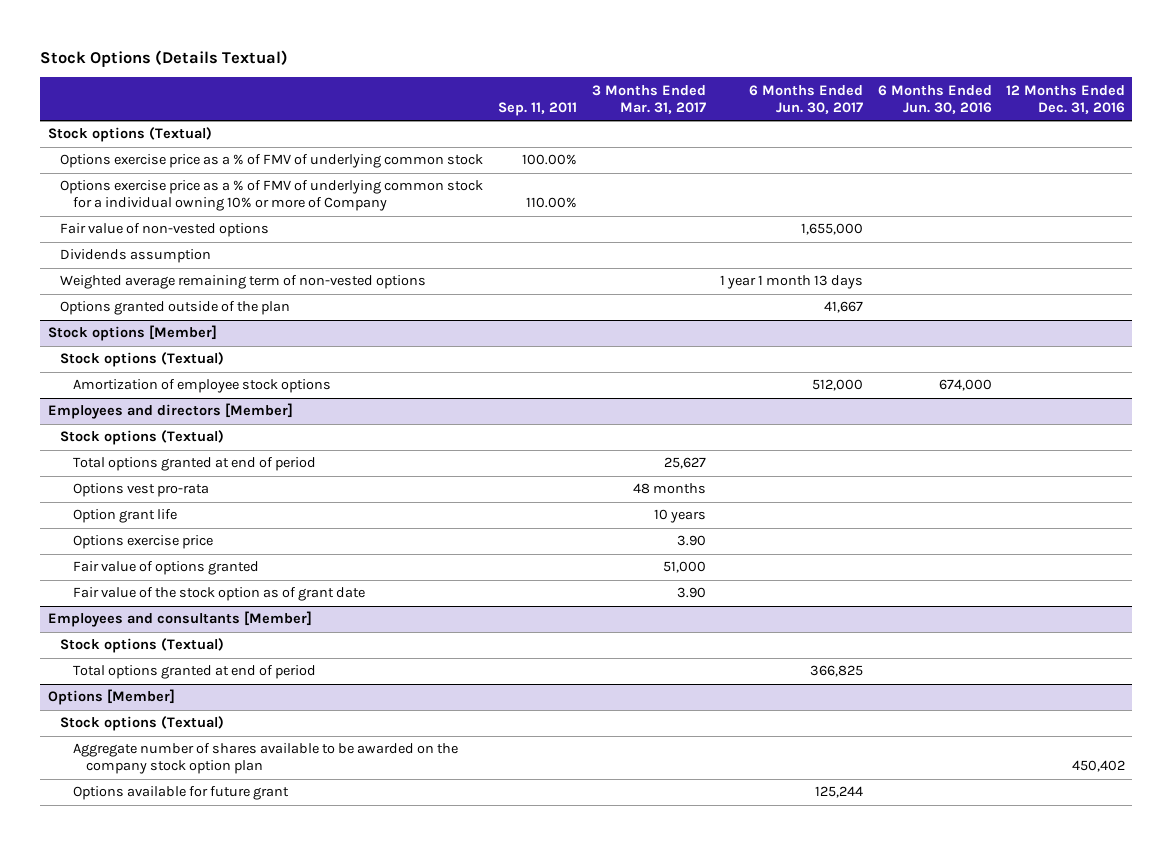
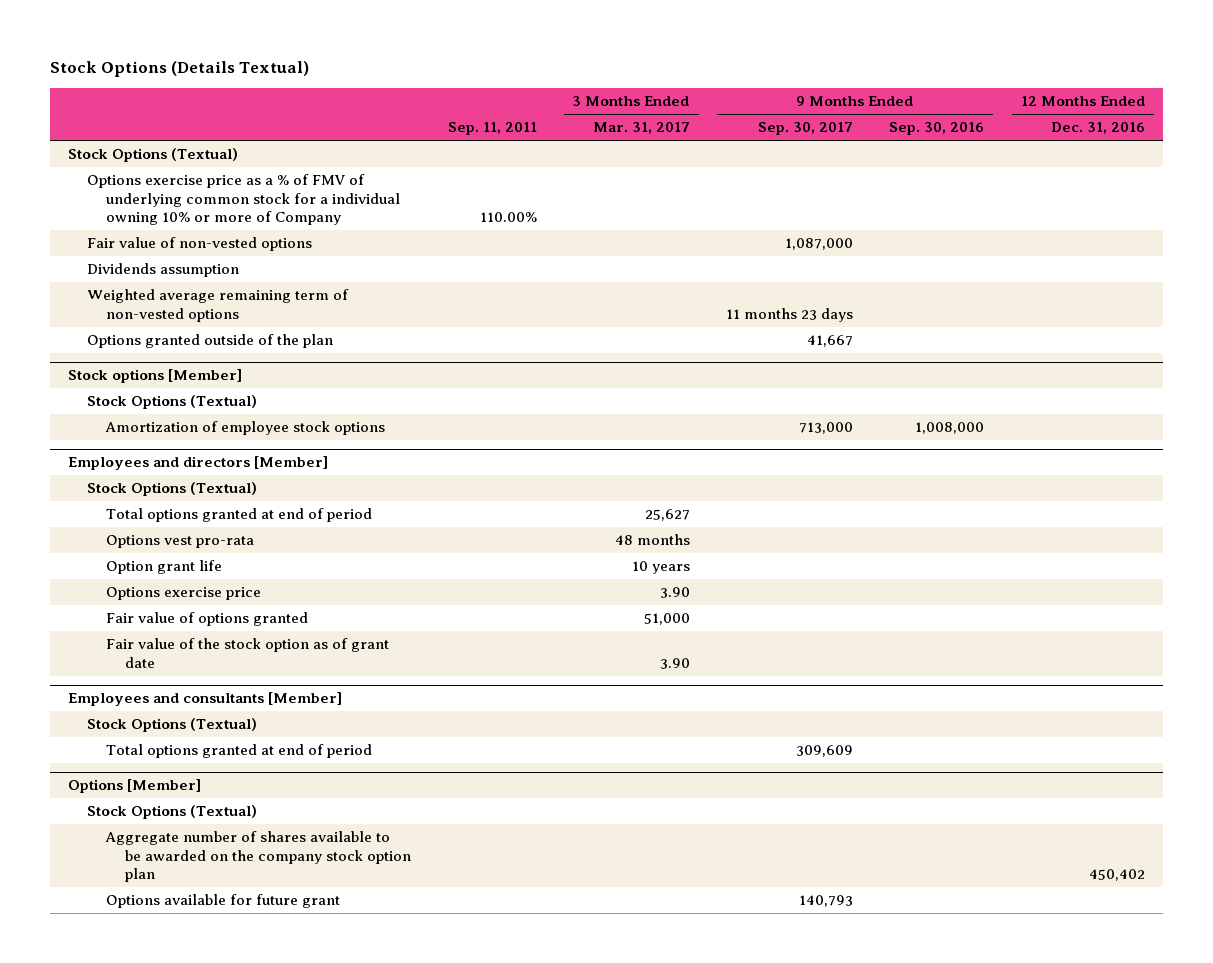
- | Sep. 11, 2011 | 3 Months Ended Mar. 31, 2017 | 6 Months Ended Jun. 30, 2017 | 6 Months Ended Jun. 30, 2016 | 12 Months Ended Dec. 31, 2016
+ | Sep. 11, 2011 | 3 Months Ended Mar. 31, 2017 | 9 Months Ended Sep. 30, 2017 | 9 Months Ended Sep. 30, 2016 | 12 Months Ended Dec. 31, 2016
- Stock options (Textual)
- Options exercise price as a % of FMV of underlying common stock | 100.00% | | | |
+ Stock Options (Textual)
@ Stock options [Member]
- Stock options (Textual)
+ Stock Options (Textual)
@ Employees and directors [Member]
- Stock options (Textual)
+ Stock Options (Textual)
@ Employees and consultants [Member]
- Stock options (Textual)
+ Stock Options (Textual)
@ Options [Member]
- Stock options (Textual)
+ Stock Options (Textual)

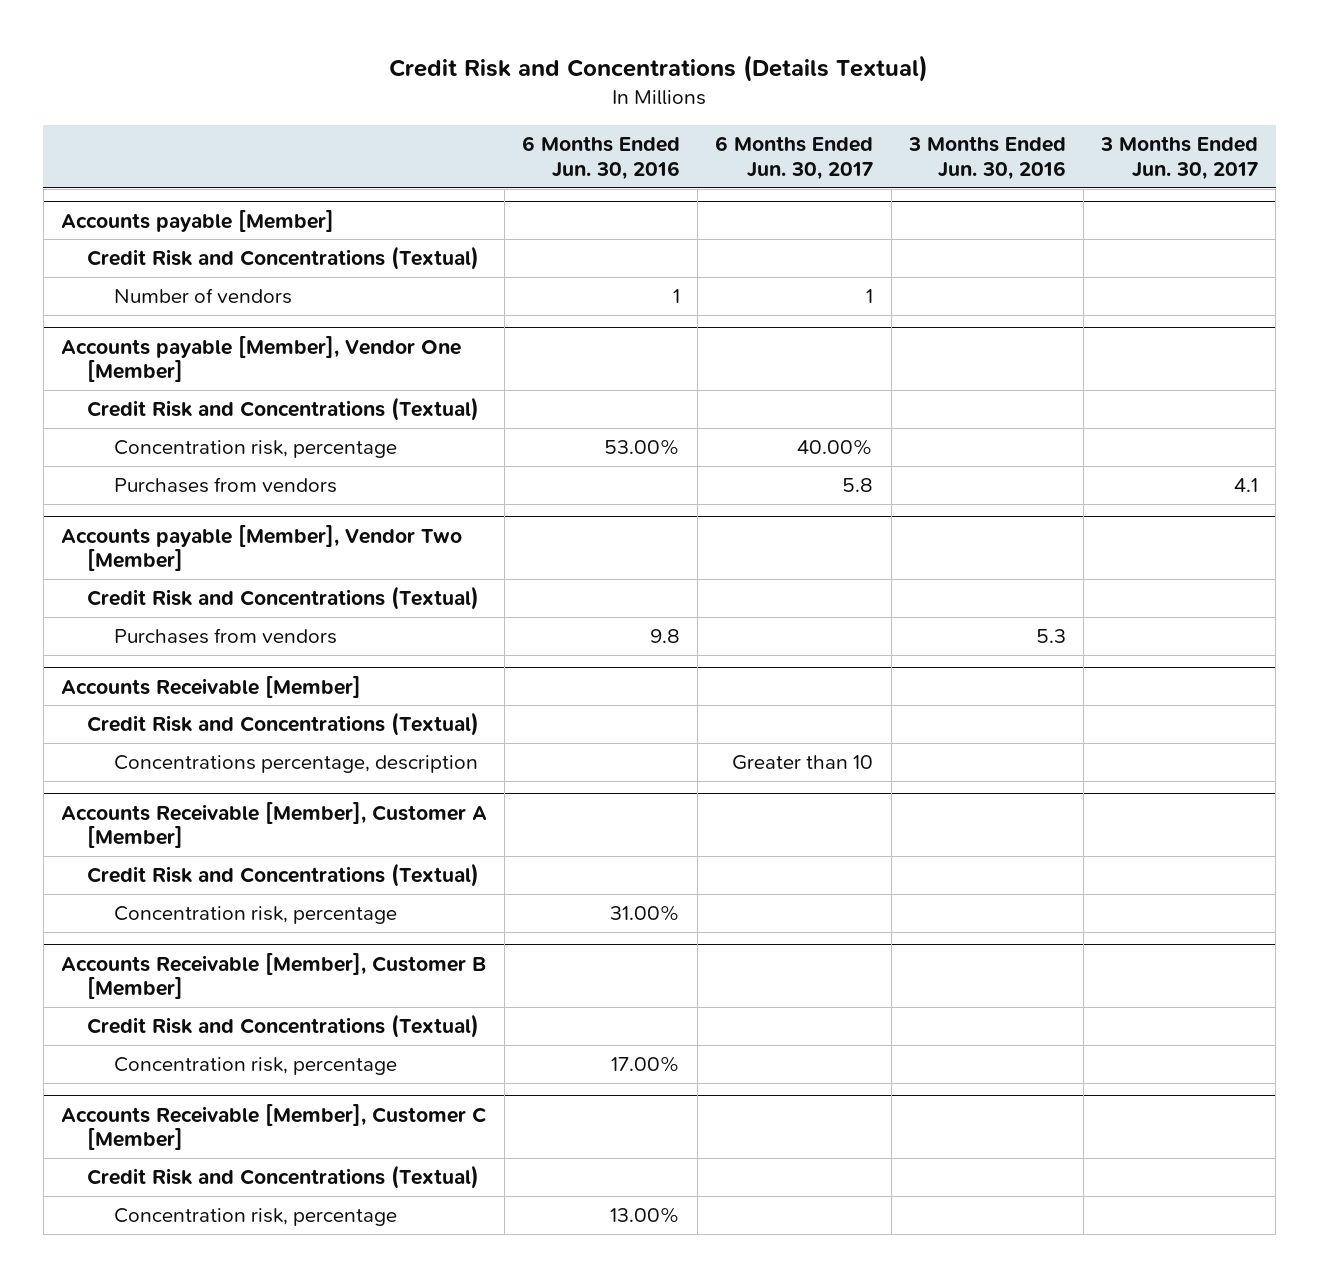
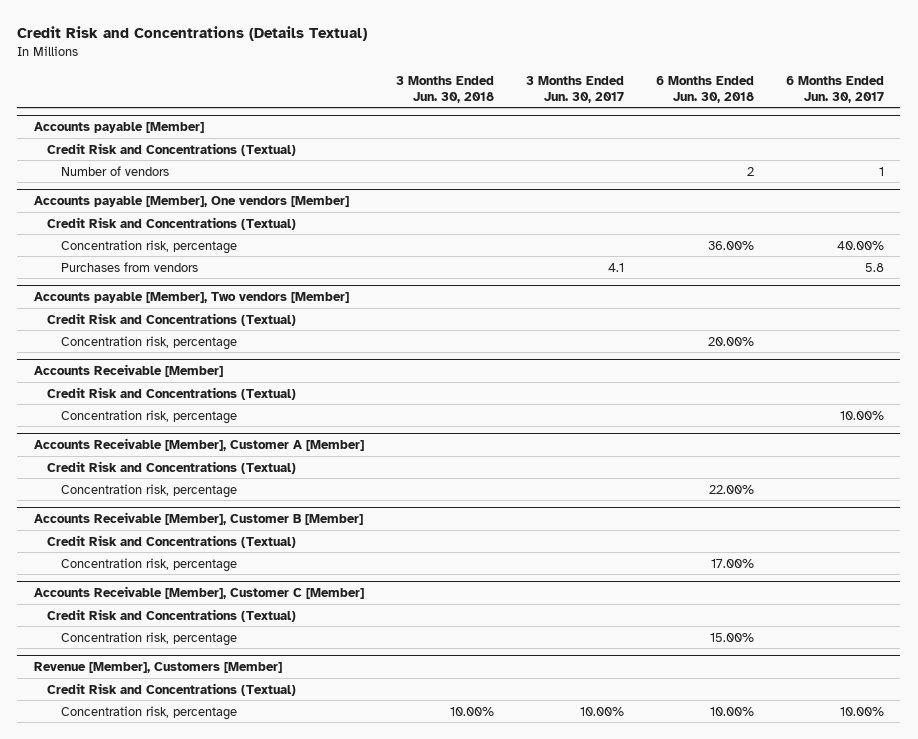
- | 6 Months Ended Jun. 30, 2016 | 6 Months Ended Jun. 30, 2017 | 3 Months Ended Jun. 30, 2016 | 3 Months Ended Jun. 30, 2017
+ | 3 Months Ended Jun. 30, 2018 | 3 Months Ended Jun. 30, 2017 | 6 Months Ended Jun. 30, 2018 | 6 Months Ended Jun. 30, 2017
- Accounts payable [Member], Vendor One [Member]
+ Accounts payable [Member], One vendors [Member]
- Accounts payable [Member], Vendor Two [Member]
+ Accounts payable [Member], Two vendors [Member]
- Purchases from vendors | 9.8 | | 5.3 |
+ Concentration risk, percentage | | | 20.00% |
@ Accounts Receivable [Member]
- Concentrations percentage, description | | Greater than 10 | |
+ Concentration risk, percentage | | | | 10.00%
+ Revenue [Member], Customers [Member]
+ Credit Risk and Concentrations (Textual)
+ Concentration risk, percentage | 10.00% | 10.00% | 10.00% | 10.00%

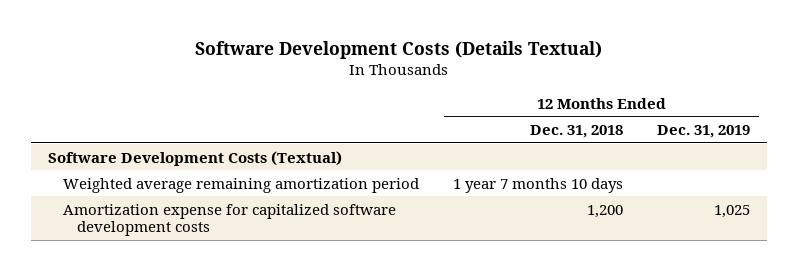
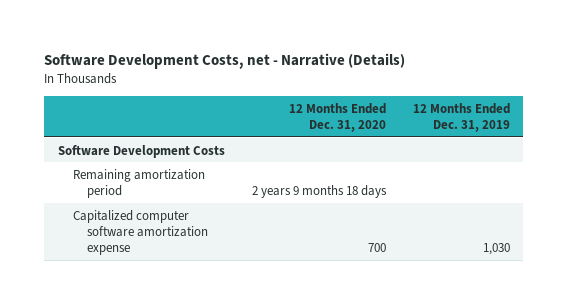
- Software Development Costs (Details Textual)
+ Software Development Costs, net - Narrative (Details)
- | 12 Months Ended Dec. 31, 2018 | 12 Months Ended Dec. 31, 2019
+ | 12 Months Ended Dec. 31, 2020 | 12 Months Ended Dec. 31, 2019
- Software Development Costs (Textual)
- Weighted average remaining amortization period | 1 year 7 months 10 days |
- Amortization expense for capitalized software development costs | 1,200 | 1,025
+ Software Development Costs
+ Remaining amortization period | 2 years 9 months 18 days |
+ Capitalized computer software amortization expense | 700 | 1,030

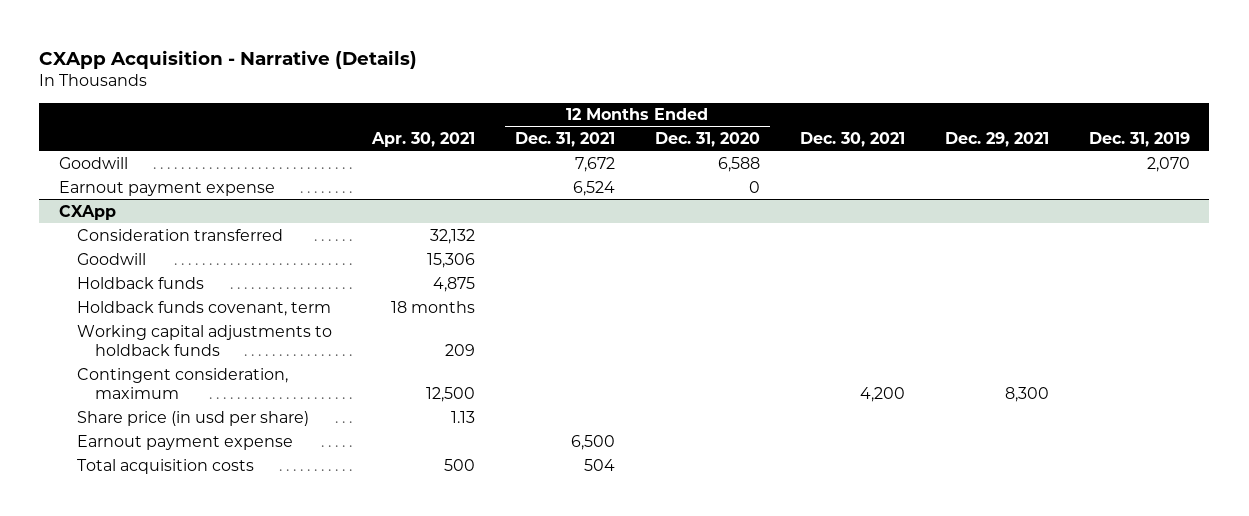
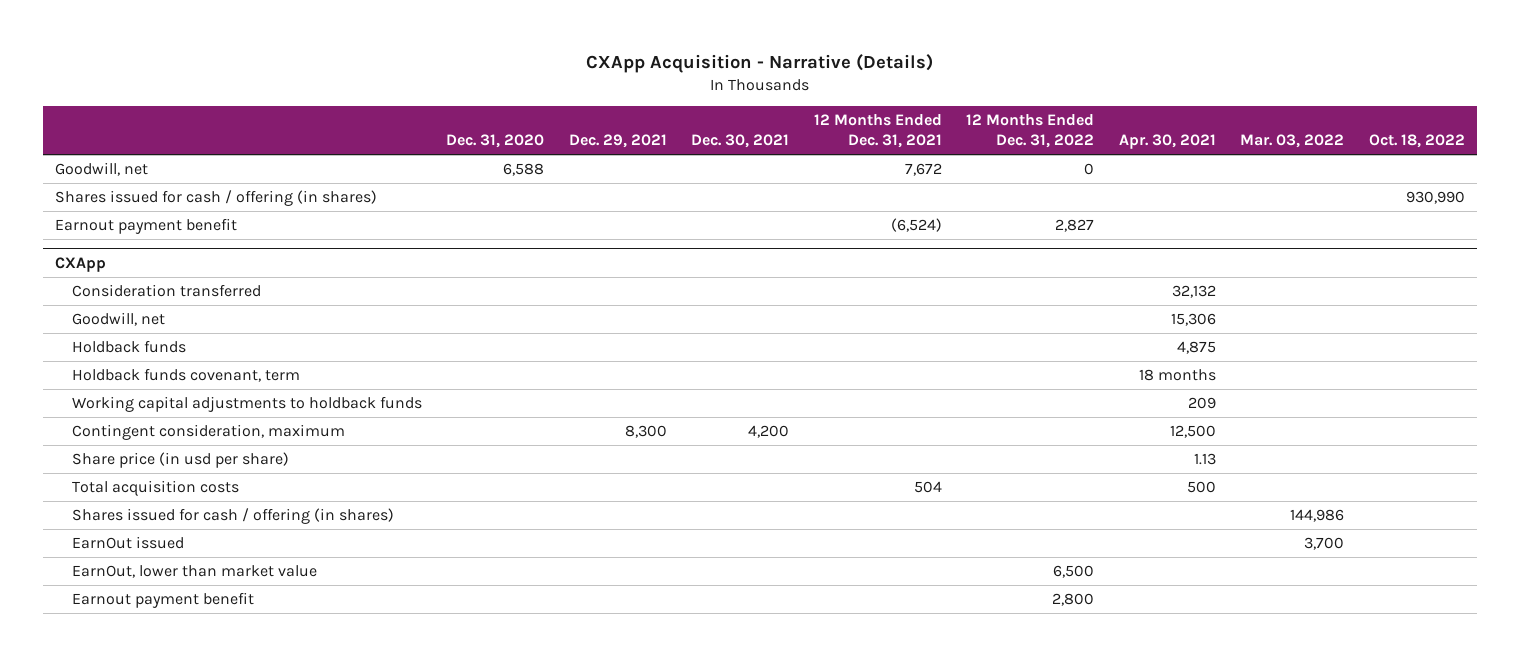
- | Apr. 30, 2021 | 12 Months Ended Dec. 31, 2021 | 12 Months Ended Dec. 31, 2020 | Dec. 30, 2021 | Dec. 29, 2021 | Dec. 31, 2019
+ | Dec. 31, 2020 | Dec. 29, 2021 | Dec. 30, 2021 | 12 Months Ended Dec. 31, 2021 | 12 Months Ended Dec. 31, 2022 | Apr. 30, 2021 | Mar. 03, 2022 | Oct. 18, 2022
- Goodwill | | 7,672 | 6,588 | | | 2,070
- Earnout payment expense | | 6,524 | 0 | | |
+ Goodwill, net | 6,588 | | | 7,672 | 0 | | |
+ Shares issued for cash / offering (in shares) | | | | | | | | 930,990
+ Earnout payment benefit | | | | (6,524) | 2,827 | | |
@ CXApp
- Goodwill | 15,306 | | | | |
+ Goodwill, net | | | | | | 15,306 | |
- Earnout payment expense | | 6,500 | | | |
+ Shares issued for cash / offering (in shares) | | | | | | | 144,986 |
+ EarnOut issued | | | | | | | 3,700 |
+ EarnOut, lower than market value | | | | | 6,500 | | |
+ Earnout payment benefit | | | | | 2,800 | | |

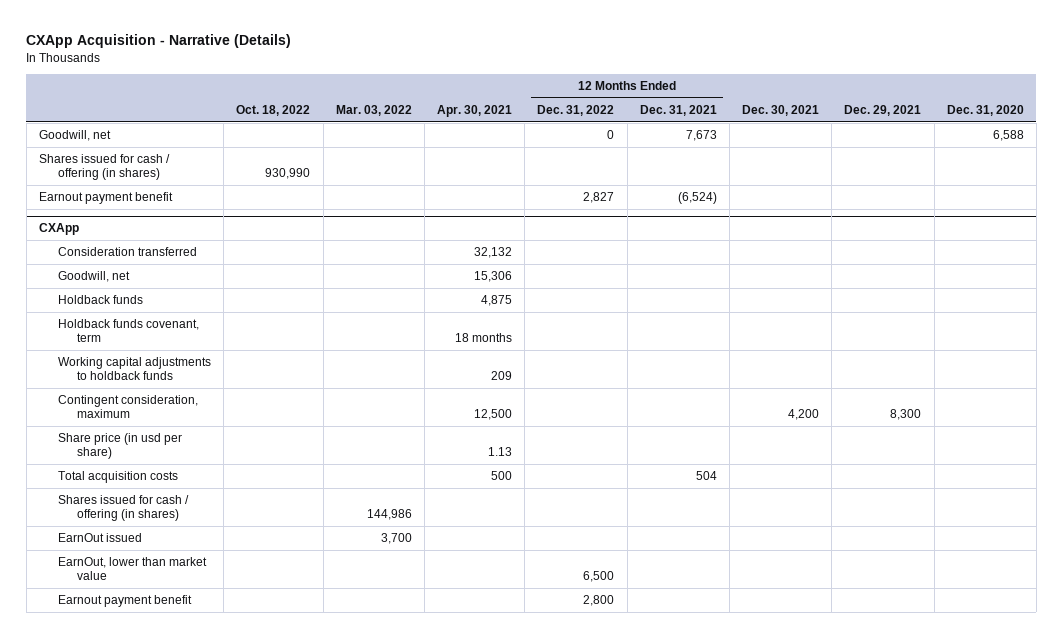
- | Dec. 31, 2020 | Dec. 29, 2021 | Dec. 30, 2021 | 12 Months Ended Dec. 31, 2021 | 12 Months Ended Dec. 31, 2022 | Apr. 30, 2021 | Mar. 03, 2022 | Oct. 18, 2022
+ | Oct. 18, 2022 | Mar. 03, 2022 | Apr. 30, 2021 | 12 Months Ended Dec. 31, 2022 | 12 Months Ended Dec. 31, 2021 | Dec. 30, 2021 | Dec. 29, 2021 | Dec. 31, 2020
- Goodwill, net | 6,588 | | | 7,672 | 0 | | |
+ Goodwill, net | | | | 0 | 7,673 | | | 6,588

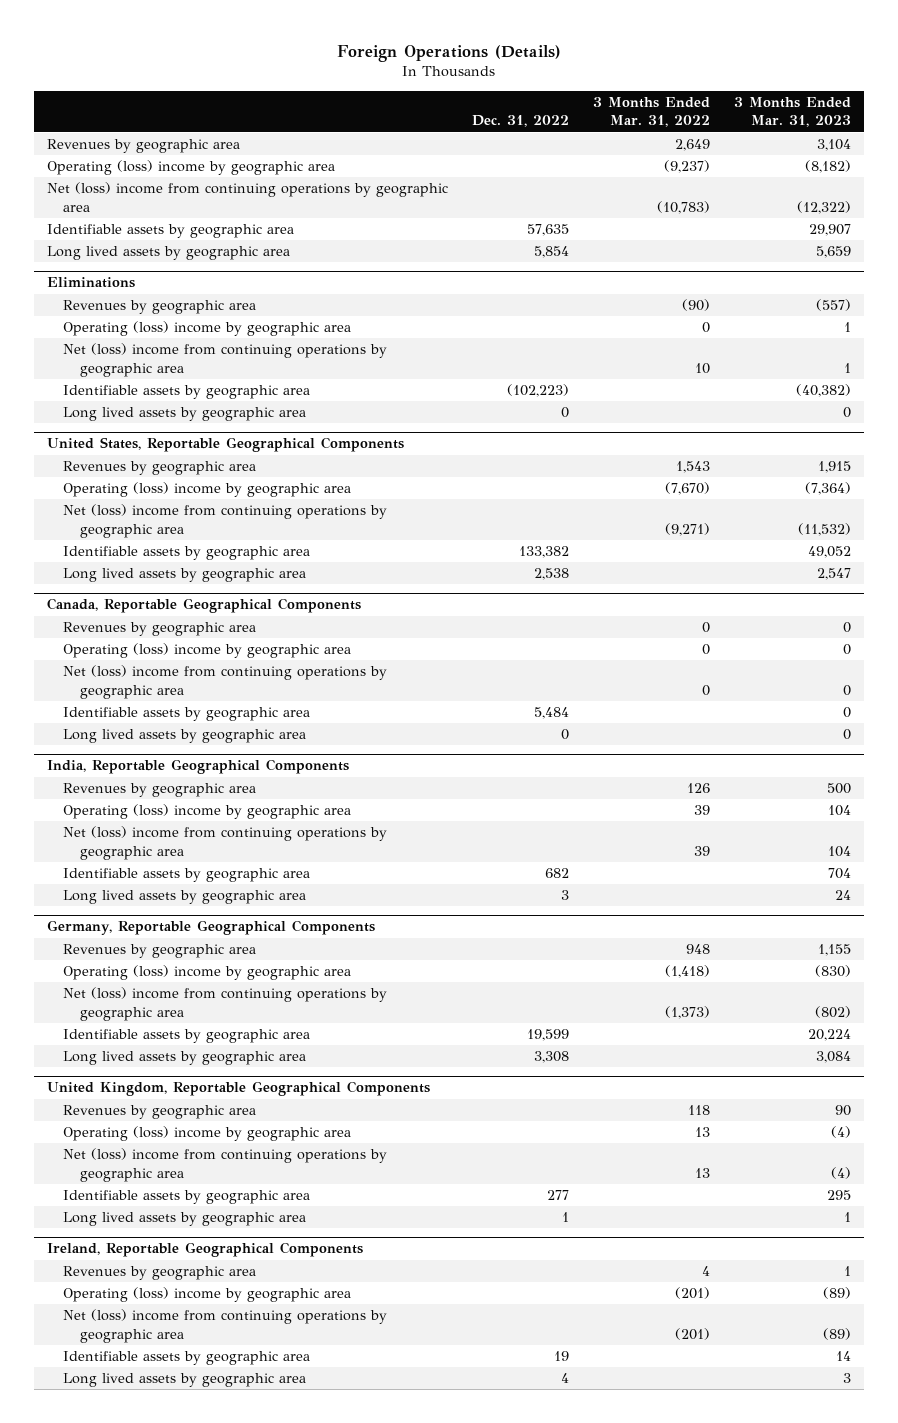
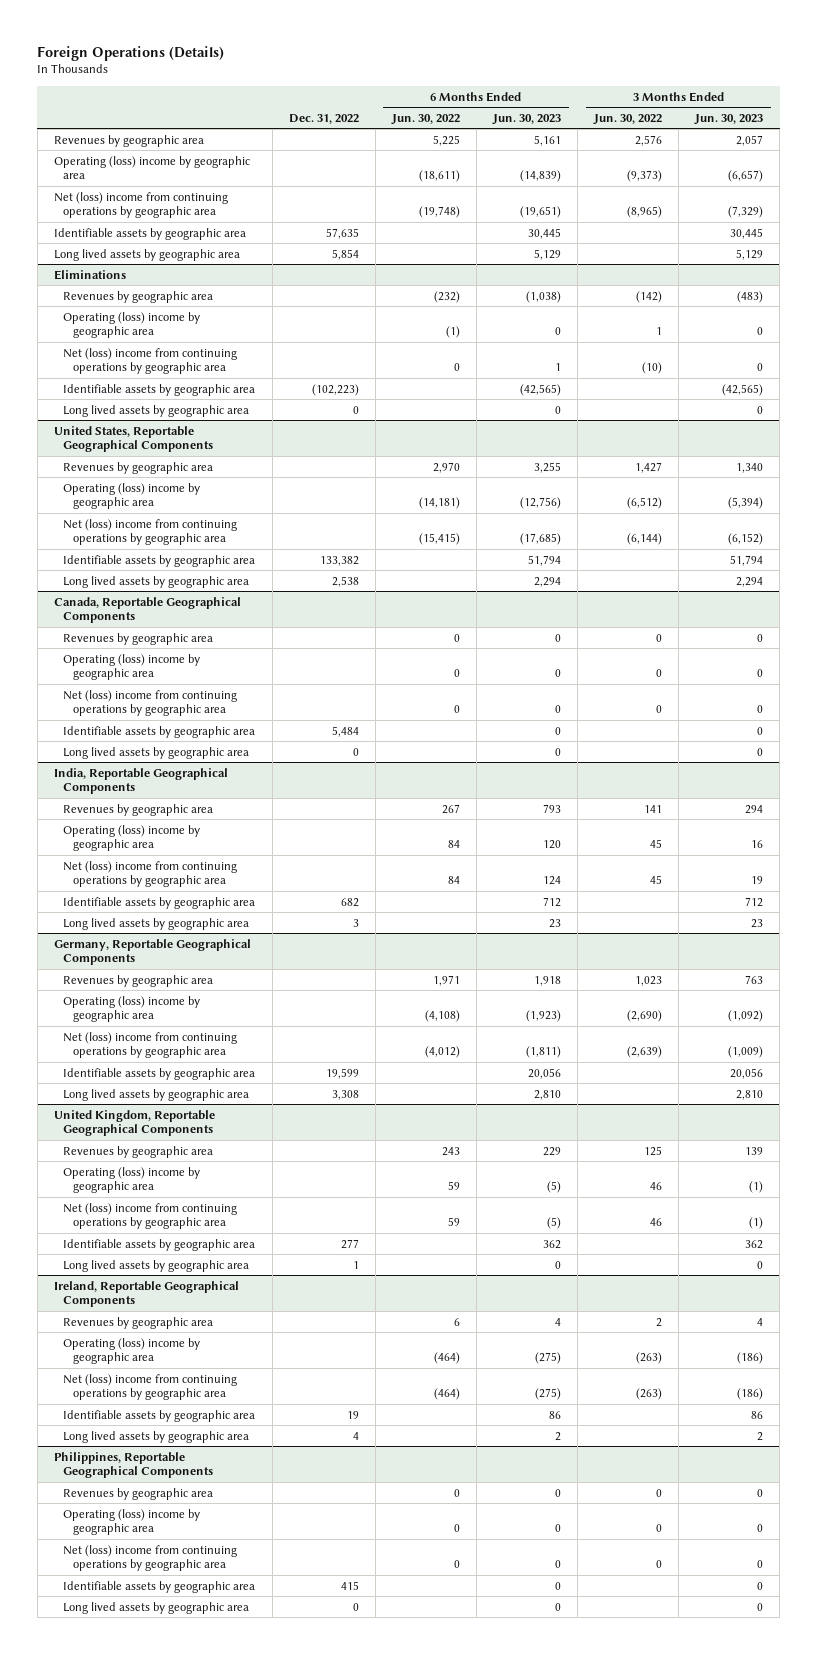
- | Dec. 31, 2022 | 3 Months Ended Mar. 31, 2022 | 3 Months Ended Mar. 31, 2023
+ | Dec. 31, 2022 | 6 Months Ended Jun. 30, 2022 | 6 Months Ended Jun. 30, 2023 | 3 Months Ended Jun. 30, 2022 | 3 Months Ended Jun. 30, 2023
+ Philippines, Reportable Geographical Components
+ Revenues by geographic area | | 0 | 0 | 0 | 0
+ Operating (loss) income by geographic area | | 0 | 0 | 0 | 0
+ Net (loss) income from continuing operations by geographic area | | 0 | 0 | 0 | 0
+ Identifiable assets by geographic area | 415 | | 0 | | 0
+ Long lived assets by geographic area | 0 | | 0 | | 0

